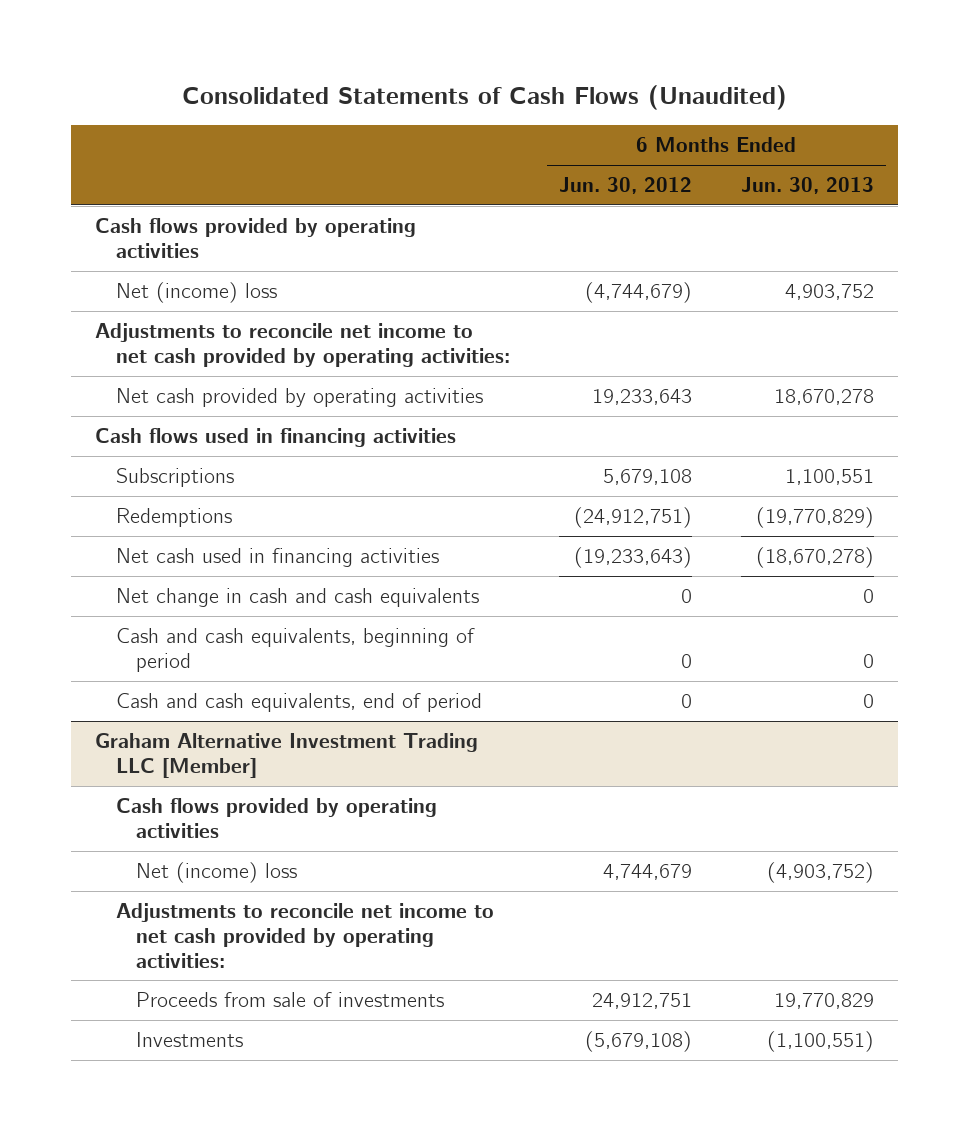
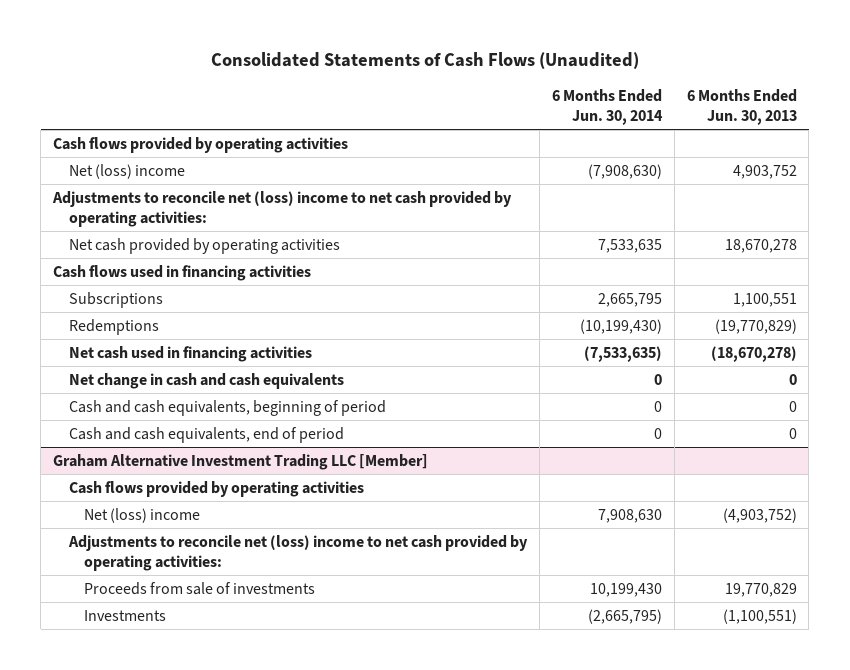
- | 6 Months Ended Jun. 30, 2012 | 6 Months Ended Jun. 30, 2013
+ | 6 Months Ended Jun. 30, 2014 | 6 Months Ended Jun. 30, 2013
- Net (income) loss | (4,744,679) | 4,903,752
- Adjustments to reconcile net income to net cash provided by operating activities:
+ Net (loss) income | (7,908,630) | 4,903,752
+ Adjustments to reconcile net (loss) income to net cash provided by operating activities:
@ Graham Alternative Investment Trading LLC [Member]
- Net (income) loss | 4,744,679 | (4,903,752)
- Adjustments to reconcile net income to net cash provided by operating activities:
+ Net (loss) income | 7,908,630 | (4,903,752)
+ Adjustments to reconcile net (loss) income to net cash provided by operating activities:

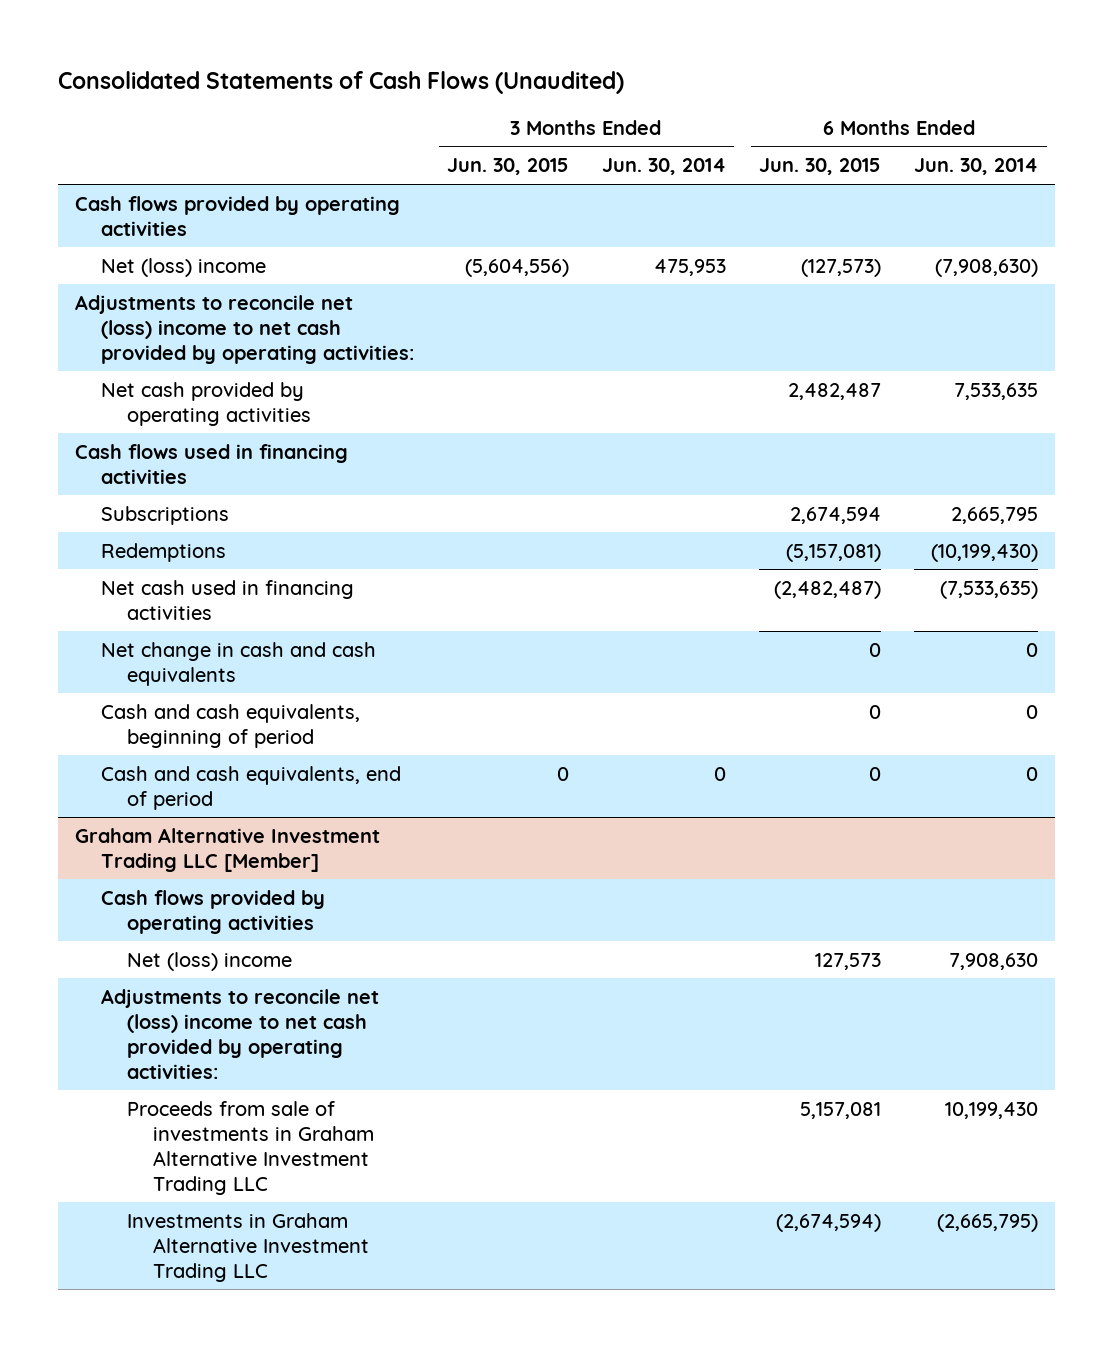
- | 6 Months Ended Jun. 30, 2014 | 6 Months Ended Jun. 30, 2013
+ | 3 Months Ended Jun. 30, 2015 | 3 Months Ended Jun. 30, 2014 | 6 Months Ended Jun. 30, 2015 | 6 Months Ended Jun. 30, 2014
@ Graham Alternative Investment Trading LLC [Member]
- Proceeds from sale of investments | 10,199,430 | 19,770,829
- Investments | (2,665,795) | (1,100,551)
+ Proceeds from sale of investments in Graham Alternative Investment Trading LLC | | | 5,157,081 | 10,199,430
+ Investments in Graham Alternative Investment Trading LLC | | | (2,674,594) | (2,665,795)

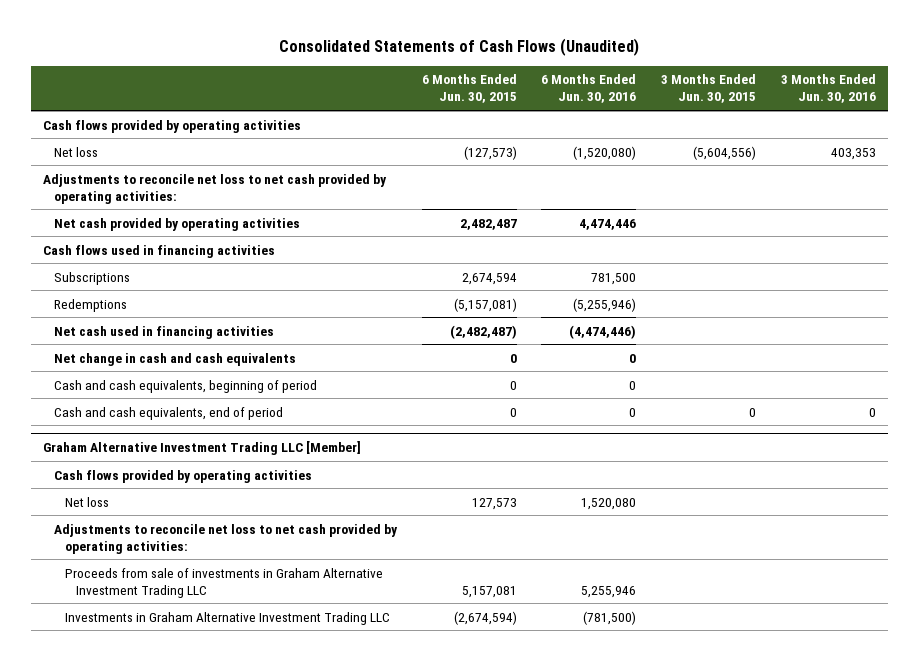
- | 3 Months Ended Jun. 30, 2015 | 3 Months Ended Jun. 30, 2014 | 6 Months Ended Jun. 30, 2015 | 6 Months Ended Jun. 30, 2014
+ | 6 Months Ended Jun. 30, 2015 | 6 Months Ended Jun. 30, 2016 | 3 Months Ended Jun. 30, 2015 | 3 Months Ended Jun. 30, 2016
- Net (loss) income | (5,604,556) | 475,953 | (127,573) | (7,908,630)
- Adjustments to reconcile net (loss) income to net cash provided by operating activities:
+ Net loss | (127,573) | (1,520,080) | (5,604,556) | 403,353
+ Adjustments to reconcile net loss to net cash provided by operating activities:
@ Graham Alternative Investment Trading LLC [Member]
- Net (loss) income | | | 127,573 | 7,908,630
- Adjustments to reconcile net (loss) income to net cash provided by operating activities:
+ Net loss | 127,573 | 1,520,080 | |
+ Adjustments to reconcile net loss to net cash provided by operating activities:

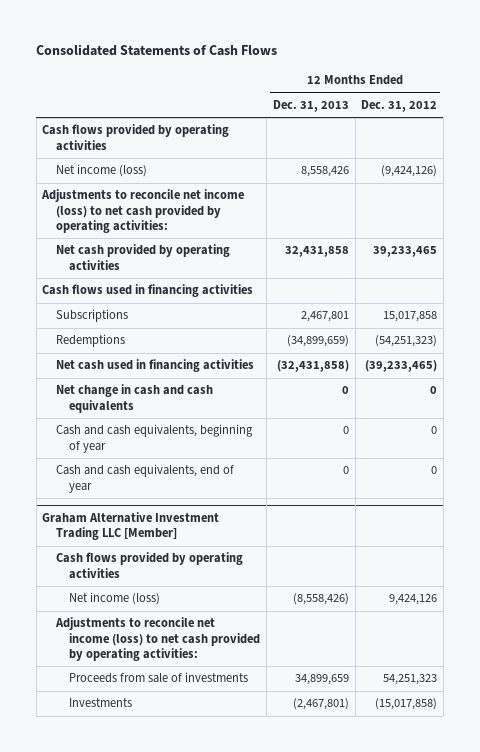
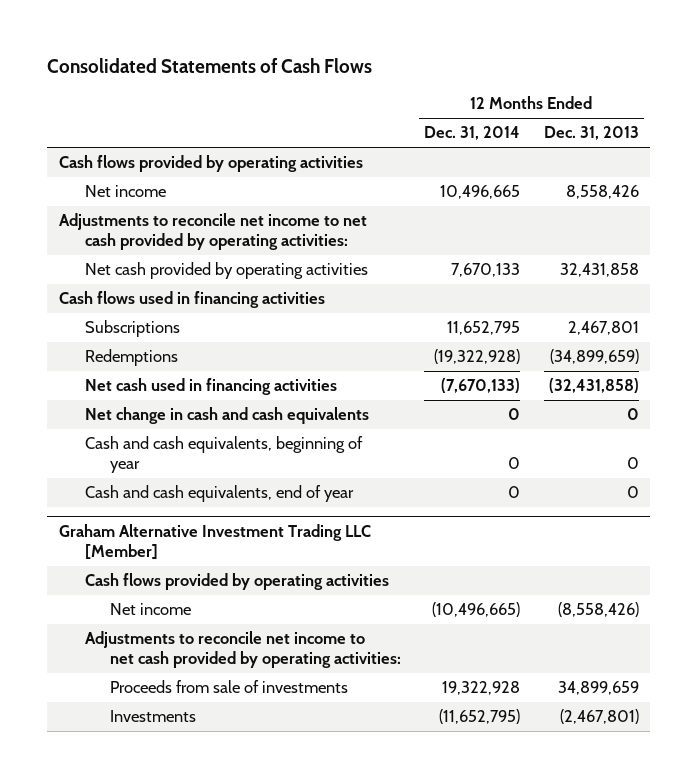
- | 12 Months Ended Dec. 31, 2013 | 12 Months Ended Dec. 31, 2012
+ | 12 Months Ended Dec. 31, 2014 | 12 Months Ended Dec. 31, 2013
- Net income (loss) | 8,558,426 | (9,424,126)
- Adjustments to reconcile net income (loss) to net cash provided by operating activities:
+ Net income | 10,496,665 | 8,558,426
+ Adjustments to reconcile net income to net cash provided by operating activities:
@ Graham Alternative Investment Trading LLC [Member]
- Net income (loss) | (8,558,426) | 9,424,126
- Adjustments to reconcile net income (loss) to net cash provided by operating activities:
+ Net income | (10,496,665) | (8,558,426)
+ Adjustments to reconcile net income to net cash provided by operating activities:

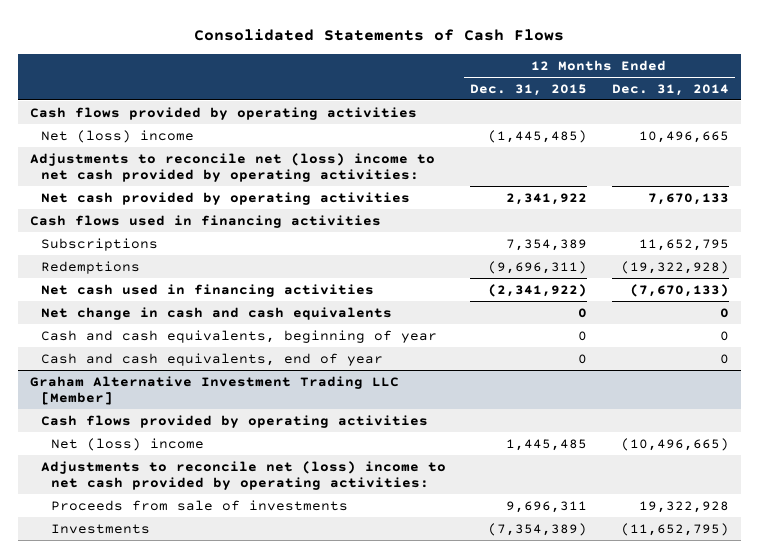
- | 12 Months Ended Dec. 31, 2014 | 12 Months Ended Dec. 31, 2013
+ | 12 Months Ended Dec. 31, 2015 | 12 Months Ended Dec. 31, 2014
- Net income | 10,496,665 | 8,558,426
- Adjustments to reconcile net income to net cash provided by operating activities:
+ Net (loss) income | (1,445,485) | 10,496,665
+ Adjustments to reconcile net (loss) income to net cash provided by operating activities:
@ Graham Alternative Investment Trading LLC [Member]
- Net income | (10,496,665) | (8,558,426)
- Adjustments to reconcile net income to net cash provided by operating activities:
+ Net (loss) income | 1,445,485 | (10,496,665)
+ Adjustments to reconcile net (loss) income to net cash provided by operating activities:

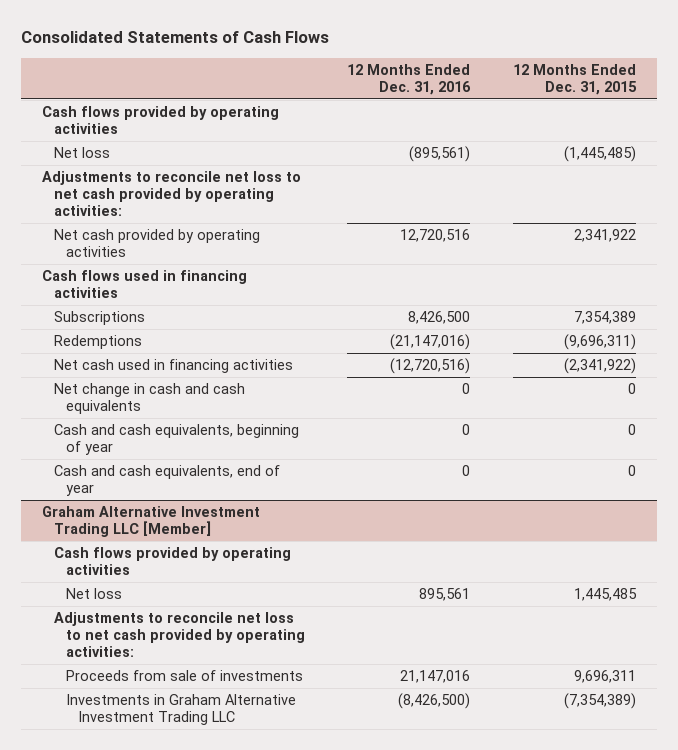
- | 12 Months Ended Dec. 31, 2015 | 12 Months Ended Dec. 31, 2014
+ | 12 Months Ended Dec. 31, 2016 | 12 Months Ended Dec. 31, 2015
- Net (loss) income | (1,445,485) | 10,496,665
- Adjustments to reconcile net (loss) income to net cash provided by operating activities:
+ Net loss | (895,561) | (1,445,485)
+ Adjustments to reconcile net loss to net cash provided by operating activities:
@ Graham Alternative Investment Trading LLC [Member]
- Net (loss) income | 1,445,485 | (10,496,665)
- Adjustments to reconcile net (loss) income to net cash provided by operating activities:
+ Net loss | 895,561 | 1,445,485
+ Adjustments to reconcile net loss to net cash provided by operating activities:
- Investments | (7,354,389) | (11,652,795)
+ Investments in Graham Alternative Investment Trading LLC | (8,426,500) | (7,354,389)

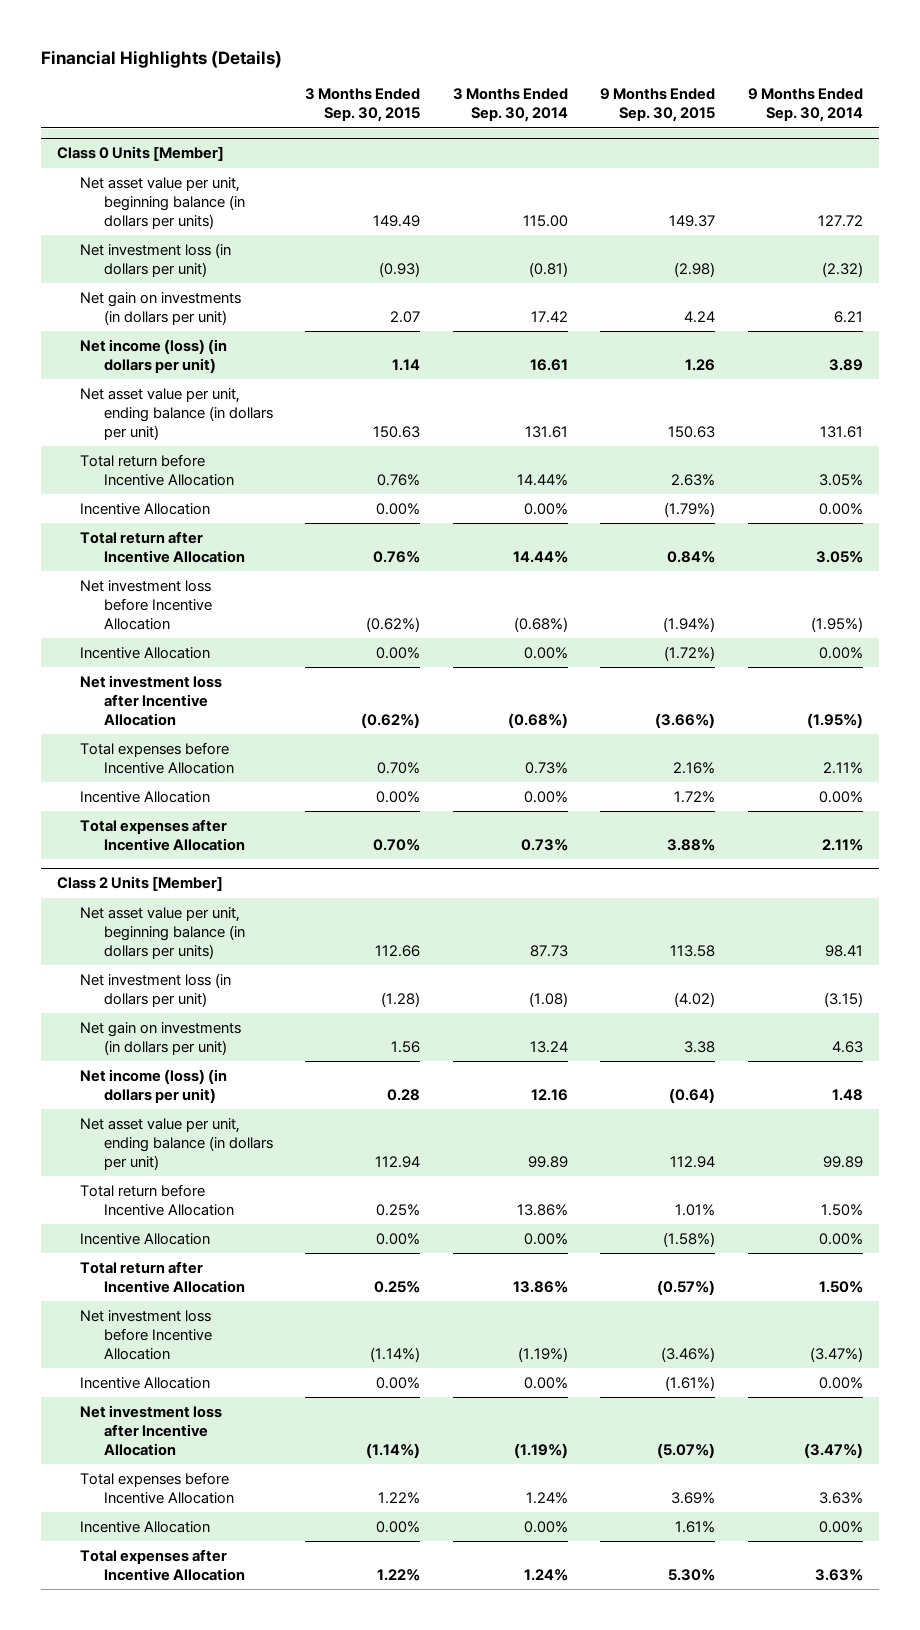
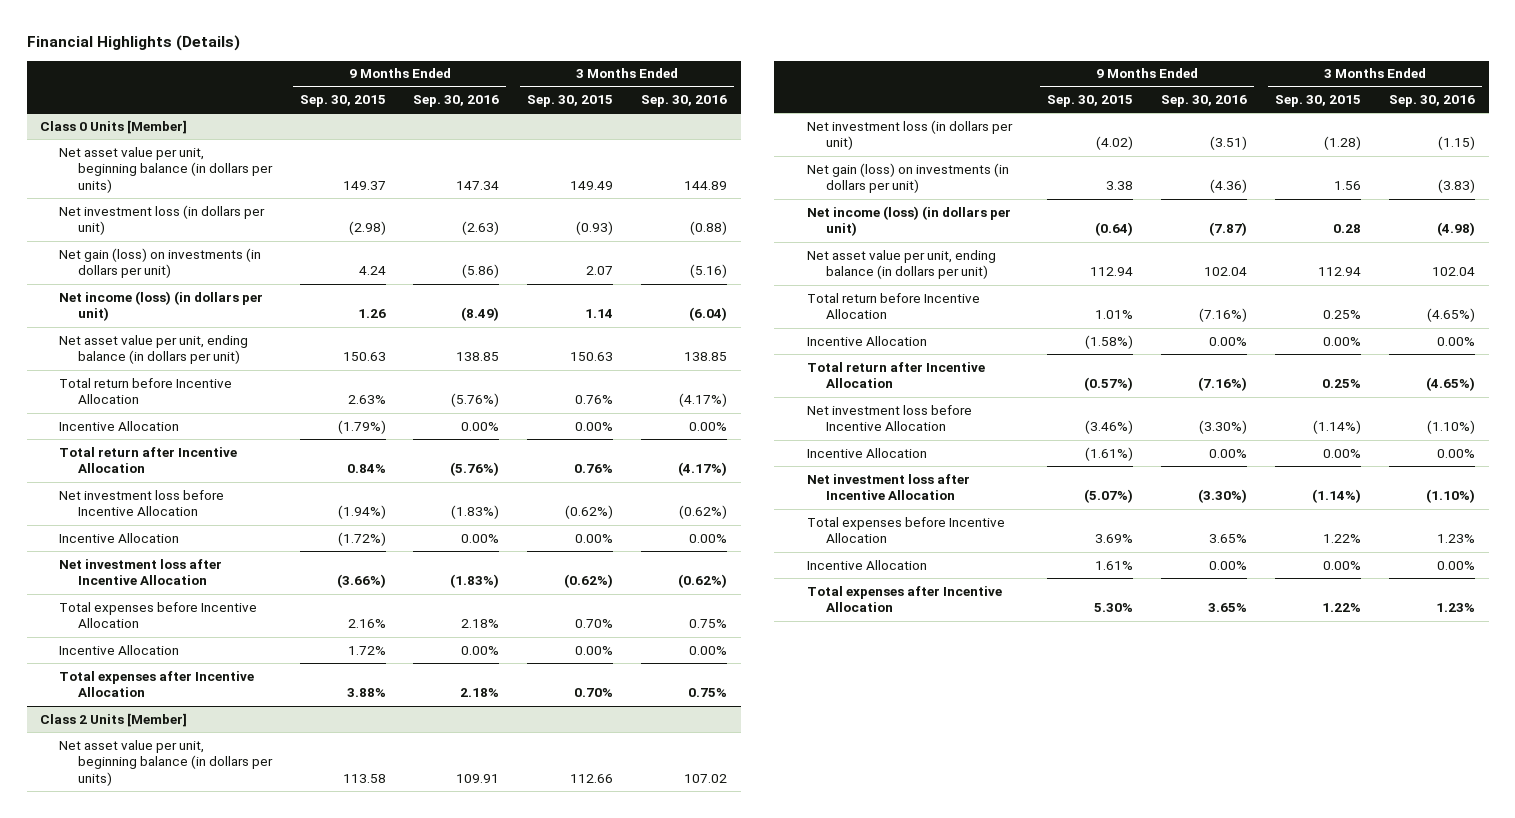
- | 3 Months Ended Sep. 30, 2015 | 3 Months Ended Sep. 30, 2014 | 9 Months Ended Sep. 30, 2015 | 9 Months Ended Sep. 30, 2014
+ | 9 Months Ended Sep. 30, 2015 | 9 Months Ended Sep. 30, 2016 | 3 Months Ended Sep. 30, 2015 | 3 Months Ended Sep. 30, 2016
@ Class 0 Units [Member]
- Net gain on investments (in dollars per unit) | 2.07 | 17.42 | 4.24 | 6.21
+ Net gain (loss) on investments (in dollars per unit) | 4.24 | (5.86) | 2.07 | (5.16)
@ Class 2 Units [Member]
- Net gain on investments (in dollars per unit) | 1.56 | 13.24 | 3.38 | 4.63
+ Net gain (loss) on investments (in dollars per unit) | 3.38 | (4.36) | 1.56 | (3.83)

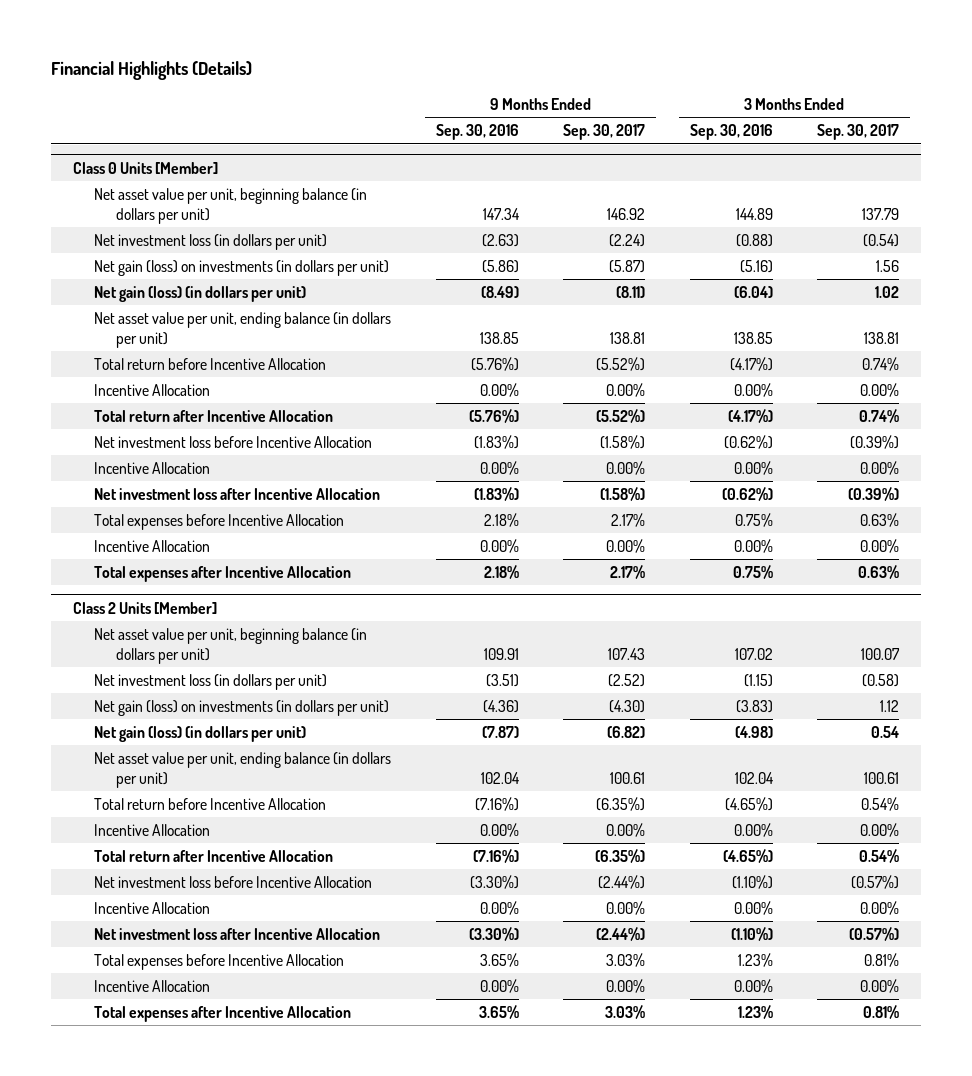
- | 9 Months Ended Sep. 30, 2015 | 9 Months Ended Sep. 30, 2016 | 3 Months Ended Sep. 30, 2015 | 3 Months Ended Sep. 30, 2016
+ | 9 Months Ended Sep. 30, 2016 | 9 Months Ended Sep. 30, 2017 | 3 Months Ended Sep. 30, 2016 | 3 Months Ended Sep. 30, 2017
@ Class 0 Units [Member]
- Net asset value per unit, beginning balance (in dollars per units) | 149.37 | 147.34 | 149.49 | 144.89
+ Net asset value per unit, beginning balance (in dollars per unit) | 147.34 | 146.92 | 144.89 | 137.79
- Net income (loss) (in dollars per unit) | 1.26 | (8.49) | 1.14 | (6.04)
+ Net gain (loss) (in dollars per unit) | (8.49) | (8.11) | (6.04) | 1.02
@ Class 2 Units [Member]
- Net asset value per unit, beginning balance (in dollars per units) | 113.58 | 109.91 | 112.66 | 107.02
+ Net asset value per unit, beginning balance (in dollars per unit) | 109.91 | 107.43 | 107.02 | 100.07
- Net income (loss) (in dollars per unit) | (0.64) | (7.87) | 0.28 | (4.98)
+ Net gain (loss) (in dollars per unit) | (7.87) | (6.82) | (4.98) | 0.54

